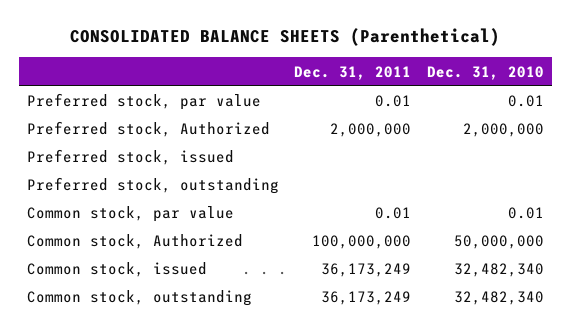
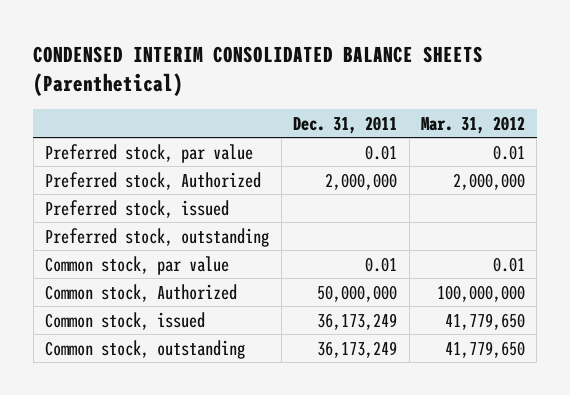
- CONSOLIDATED BALANCE SHEETS (Parenthetical)
+ CONDENSED INTERIM CONSOLIDATED BALANCE SHEETS (Parenthetical)
- | Dec. 31, 2011 | Dec. 31, 2010
+ | Dec. 31, 2011 | Mar. 31, 2012
- Common stock, Authorized | 100,000,000 | 50,000,000
+ Common stock, Authorized | 50,000,000 | 100,000,000

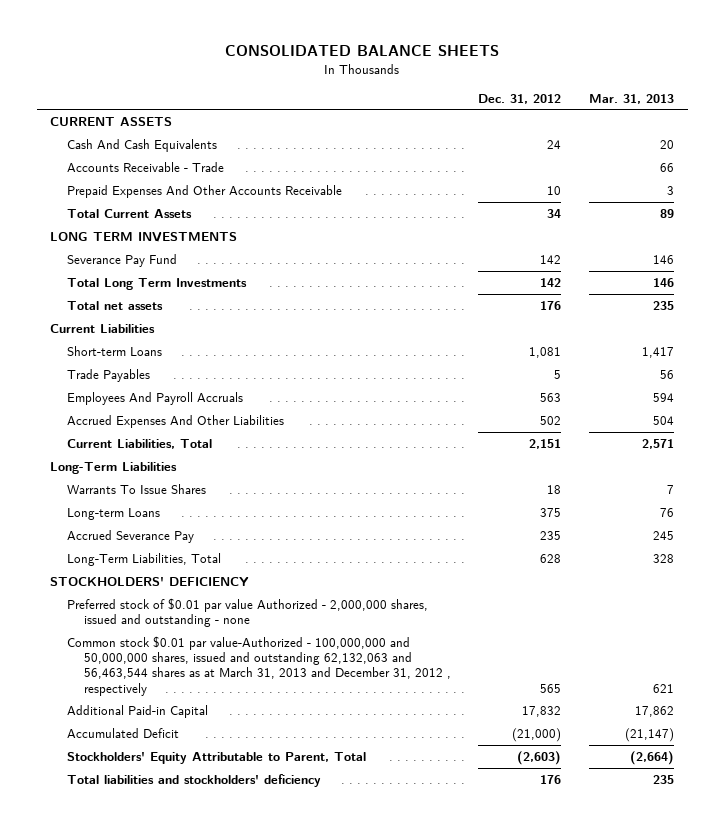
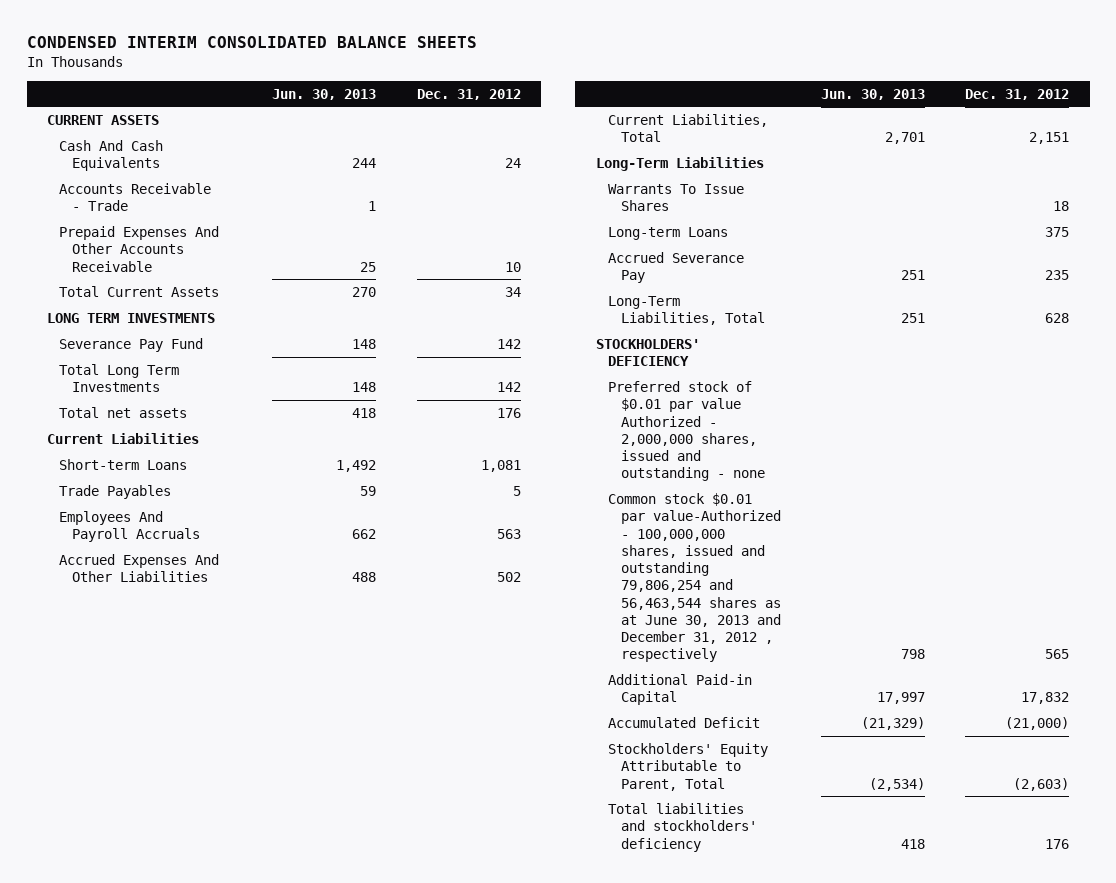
- CONSOLIDATED BALANCE SHEETS
+ CONDENSED INTERIM CONSOLIDATED BALANCE SHEETS
- | Dec. 31, 2012 | Mar. 31, 2013
+ | Jun. 30, 2013 | Dec. 31, 2012
- Common stock $0.01 par value-Authorized - 100,000,000 and 50,000,000 shares, issued and outstanding 62,132,063 and 56,463,544 shares as at March 31, 2013 and December 31, 2012 , respectively | 565 | 621
+ Common stock $0.01 par value-Authorized - 100,000,000 shares, issued and outstanding 79,806,254 and 56,463,544 shares as at June 30, 2013 and December 31, 2012 , respectively | 798 | 565

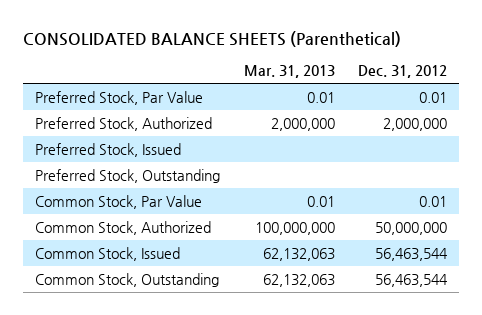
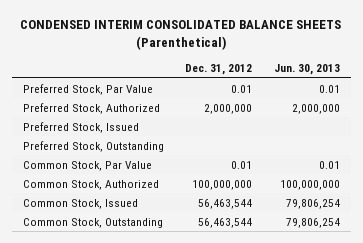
- CONSOLIDATED BALANCE SHEETS (Parenthetical)
+ CONDENSED INTERIM CONSOLIDATED BALANCE SHEETS (Parenthetical)
- | Mar. 31, 2013 | Dec. 31, 2012
+ | Dec. 31, 2012 | Jun. 30, 2013
- Common Stock, Authorized | 100,000,000 | 50,000,000
+ Common Stock, Authorized | 100,000,000 | 100,000,000

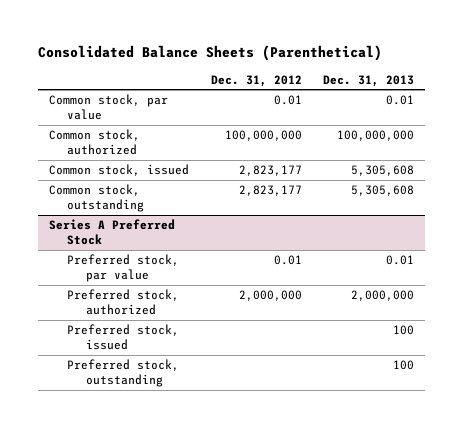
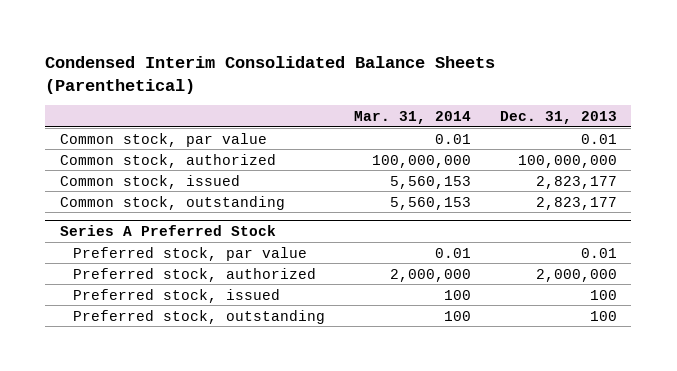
- Consolidated Balance Sheets (Parenthetical)
+ Condensed Interim Consolidated Balance Sheets (Parenthetical)
- | Dec. 31, 2012 | Dec. 31, 2013
+ | Mar. 31, 2014 | Dec. 31, 2013
- Common stock, issued | 2,823,177 | 5,305,608
- Common stock, outstanding | 2,823,177 | 5,305,608
+ Common stock, issued | 5,560,153 | 2,823,177
+ Common stock, outstanding | 5,560,153 | 2,823,177

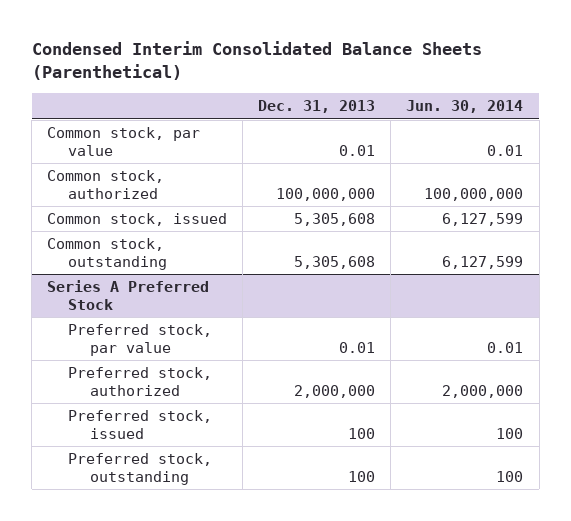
- | Mar. 31, 2014 | Dec. 31, 2013
+ | Dec. 31, 2013 | Jun. 30, 2014
- Common stock, issued | 5,560,153 | 2,823,177
- Common stock, outstanding | 5,560,153 | 2,823,177
+ Common stock, issued | 5,305,608 | 6,127,599
+ Common stock, outstanding | 5,305,608 | 6,127,599

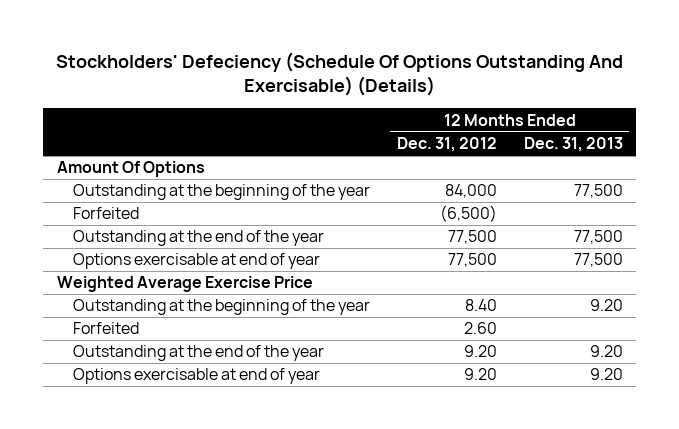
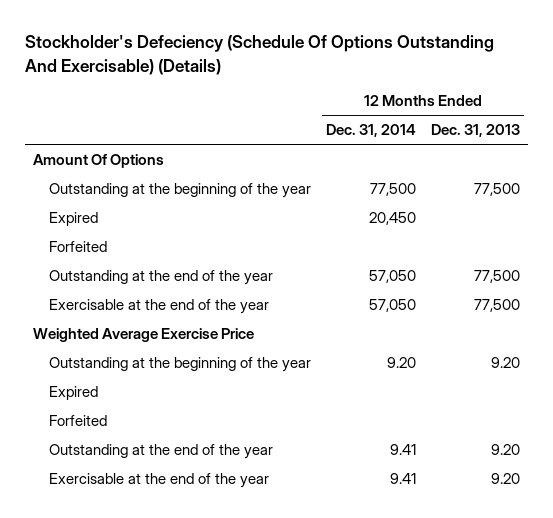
- Stockholders' Defeciency (Schedule Of Options Outstanding And Exercisable) (Details)
+ Stockholder's Defeciency (Schedule Of Options Outstanding And Exercisable) (Details)
- | 12 Months Ended Dec. 31, 2012 | 12 Months Ended Dec. 31, 2013
+ | 12 Months Ended Dec. 31, 2014 | 12 Months Ended Dec. 31, 2013
+ Expired | 20,450 |
- Options exercisable at end of year | 77,500 | 77,500
+ Exercisable at the end of the year | 57,050 | 77,500
+ Expired
- Options exercisable at end of year | 9.20 | 9.20
+ Exercisable at the end of the year | 9.41 | 9.20

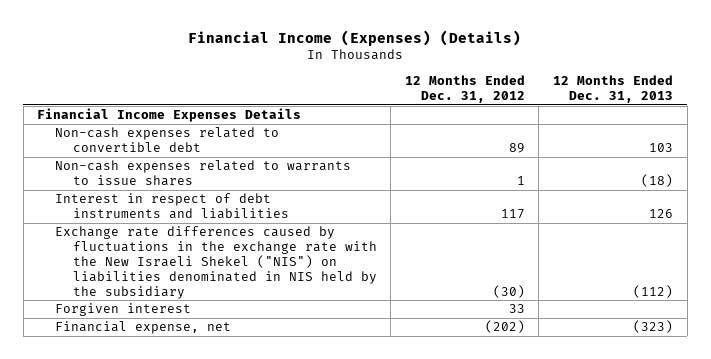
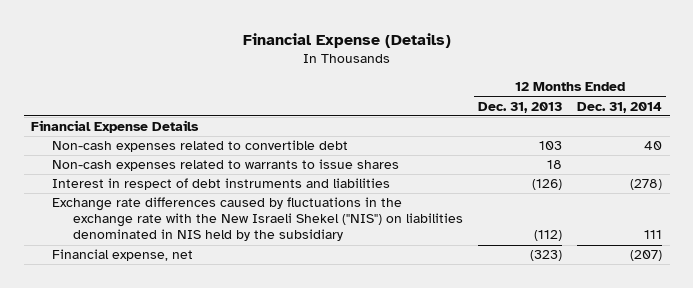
- Financial Income (Expenses) (Details)
+ Financial Expense (Details)
- | 12 Months Ended Dec. 31, 2012 | 12 Months Ended Dec. 31, 2013
+ | 12 Months Ended Dec. 31, 2013 | 12 Months Ended Dec. 31, 2014
- Financial Income Expenses Details
+ Financial Expense Details
- Non-cash expenses related to warrants to issue shares | 1 | (18)
- Interest in respect of debt instruments and liabilities | 117 | 126
+ Non-cash expenses related to warrants to issue shares | 18 |
+ Interest in respect of debt instruments and liabilities | (126) | (278)
- Forgiven interest | 33 |

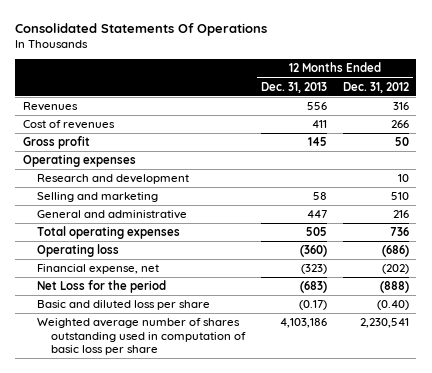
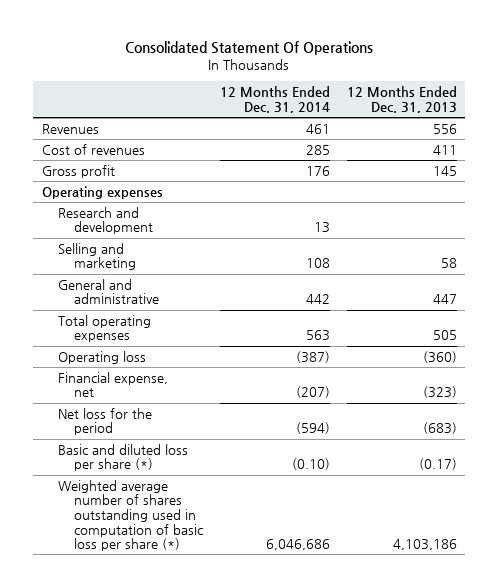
- Consolidated Statements Of Operations
+ Consolidated Statement Of Operations
- | 12 Months Ended Dec. 31, 2013 | 12 Months Ended Dec. 31, 2012
+ | 12 Months Ended Dec. 31, 2014 | 12 Months Ended Dec. 31, 2013
- Net Loss for the period | (683) | (888)
- Basic and diluted loss per share | (0.17) | (0.40)
- Weighted average number of shares outstanding used in computation of basic loss per share | 4,103,186 | 2,230,541
+ Net loss for the period | (594) | (683)
+ Basic and diluted loss per share (*) | (0.10) | (0.17)
+ Weighted average number of shares outstanding used in computation of basic loss per share (*) | 6,046,686 | 4,103,186

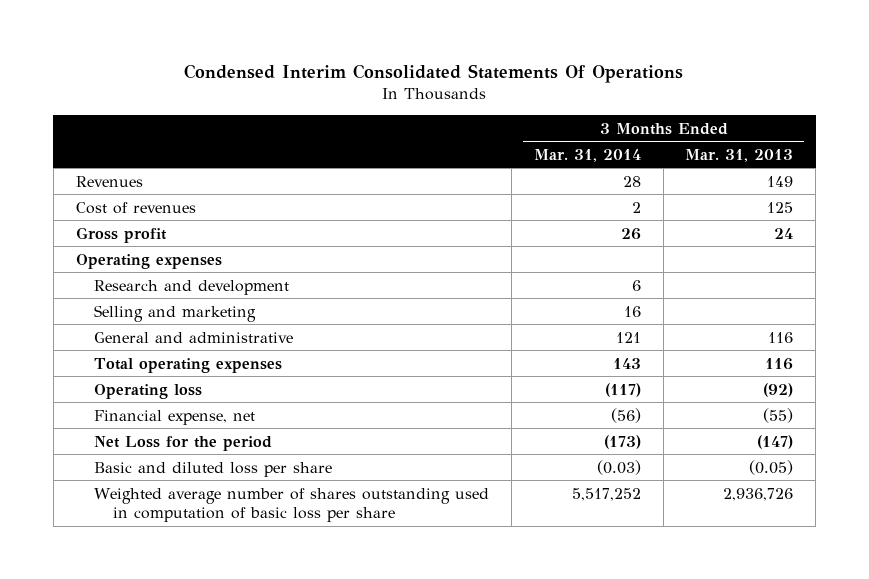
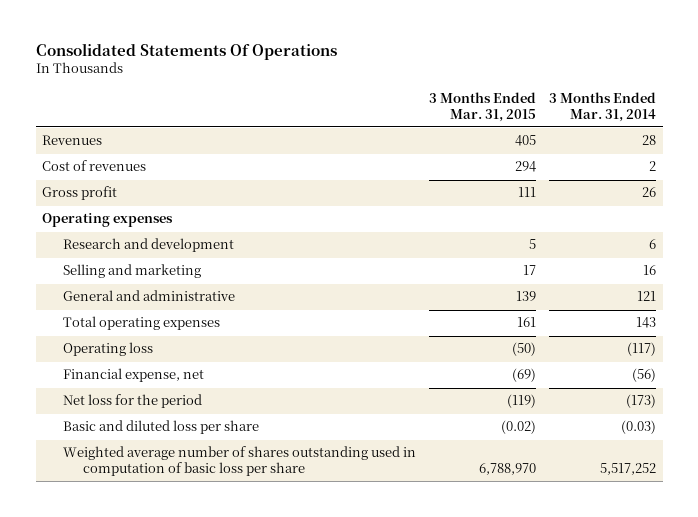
- Condensed Interim Consolidated Statements Of Operations
+ Consolidated Statements Of Operations
- | 3 Months Ended Mar. 31, 2014 | 3 Months Ended Mar. 31, 2013
+ | 3 Months Ended Mar. 31, 2015 | 3 Months Ended Mar. 31, 2014
- Net Loss for the period | (173) | (147)
+ Net loss for the period | (119) | (173)

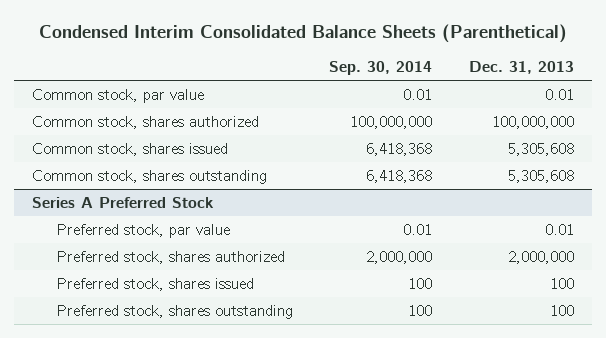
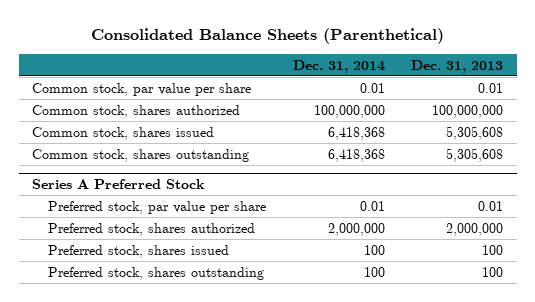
- Condensed Interim Consolidated Balance Sheets (Parenthetical)
+ Consolidated Balance Sheets (Parenthetical)
- | Sep. 30, 2014 | Dec. 31, 2013
+ | Dec. 31, 2014 | Dec. 31, 2013
- Common stock, par value | 0.01 | 0.01
+ Common stock, par value per share | 0.01 | 0.01
@ Series A Preferred Stock
- Preferred stock, par value | 0.01 | 0.01
+ Preferred stock, par value per share | 0.01 | 0.01

